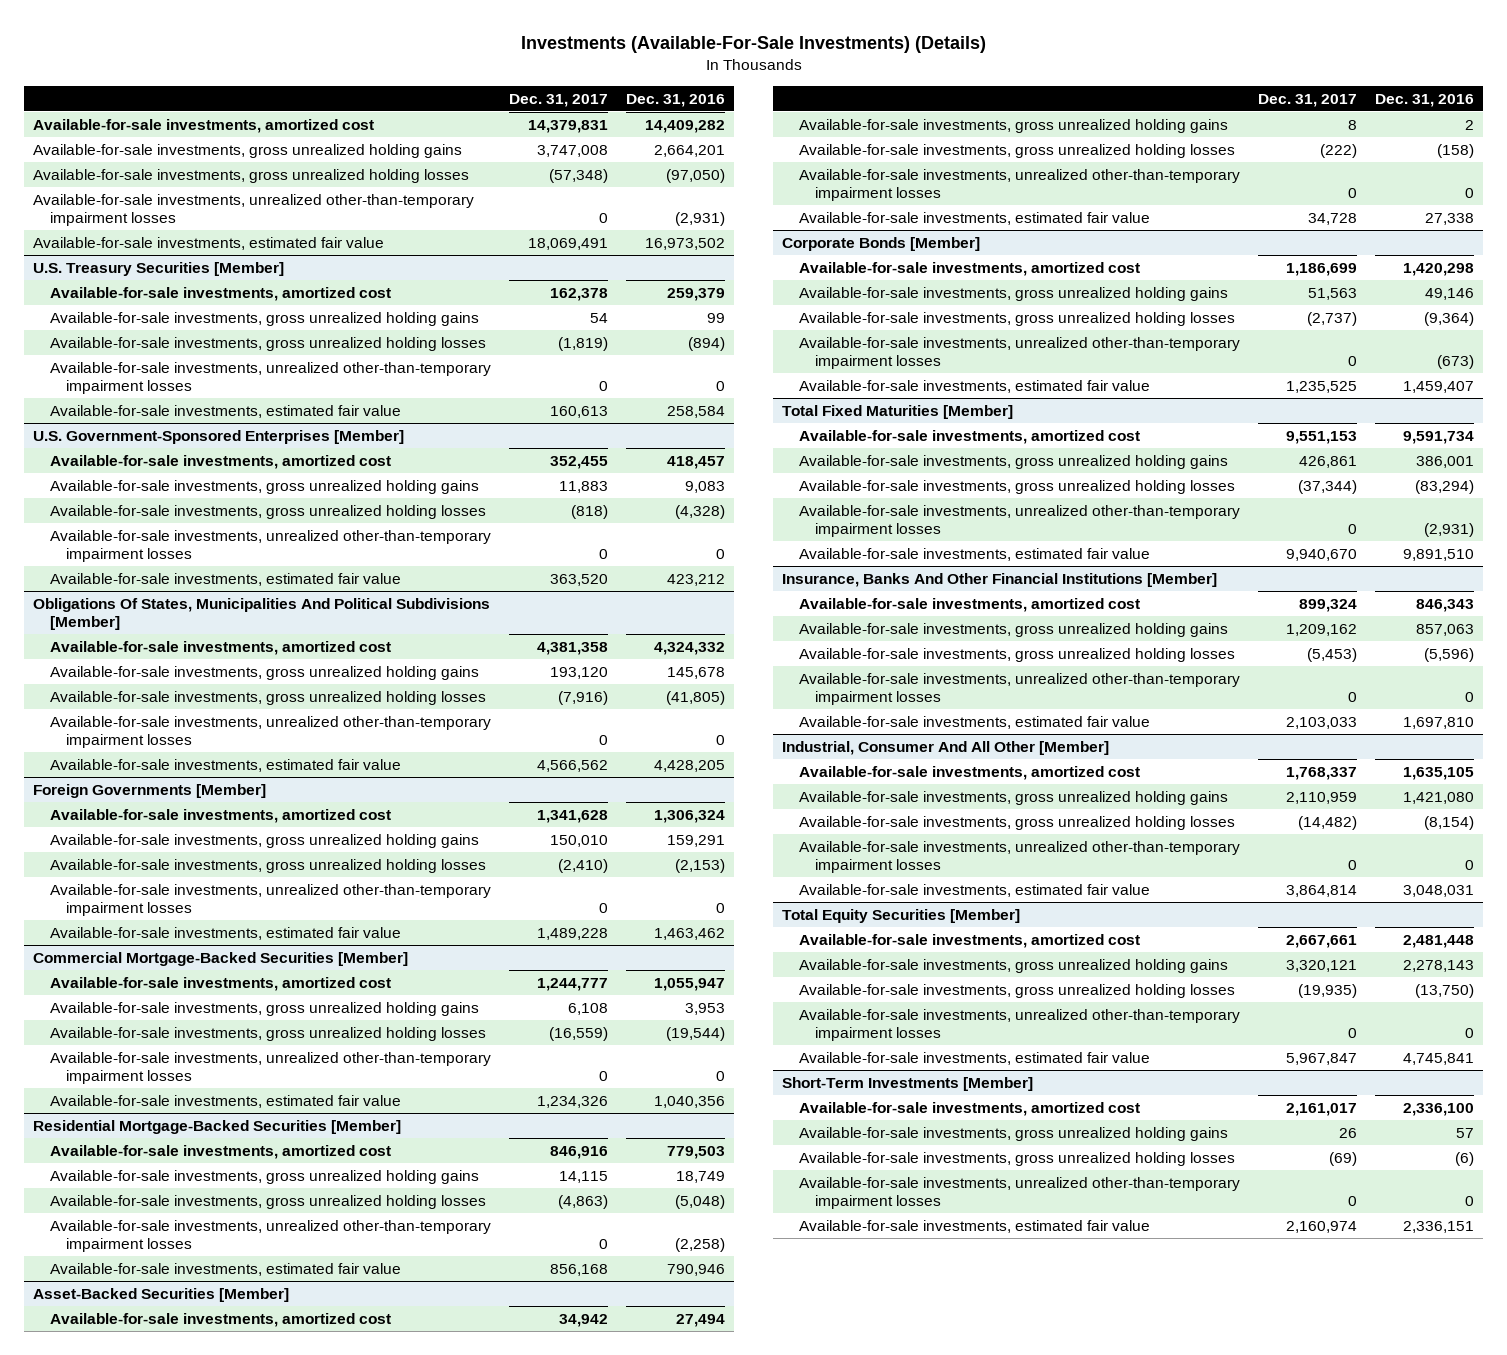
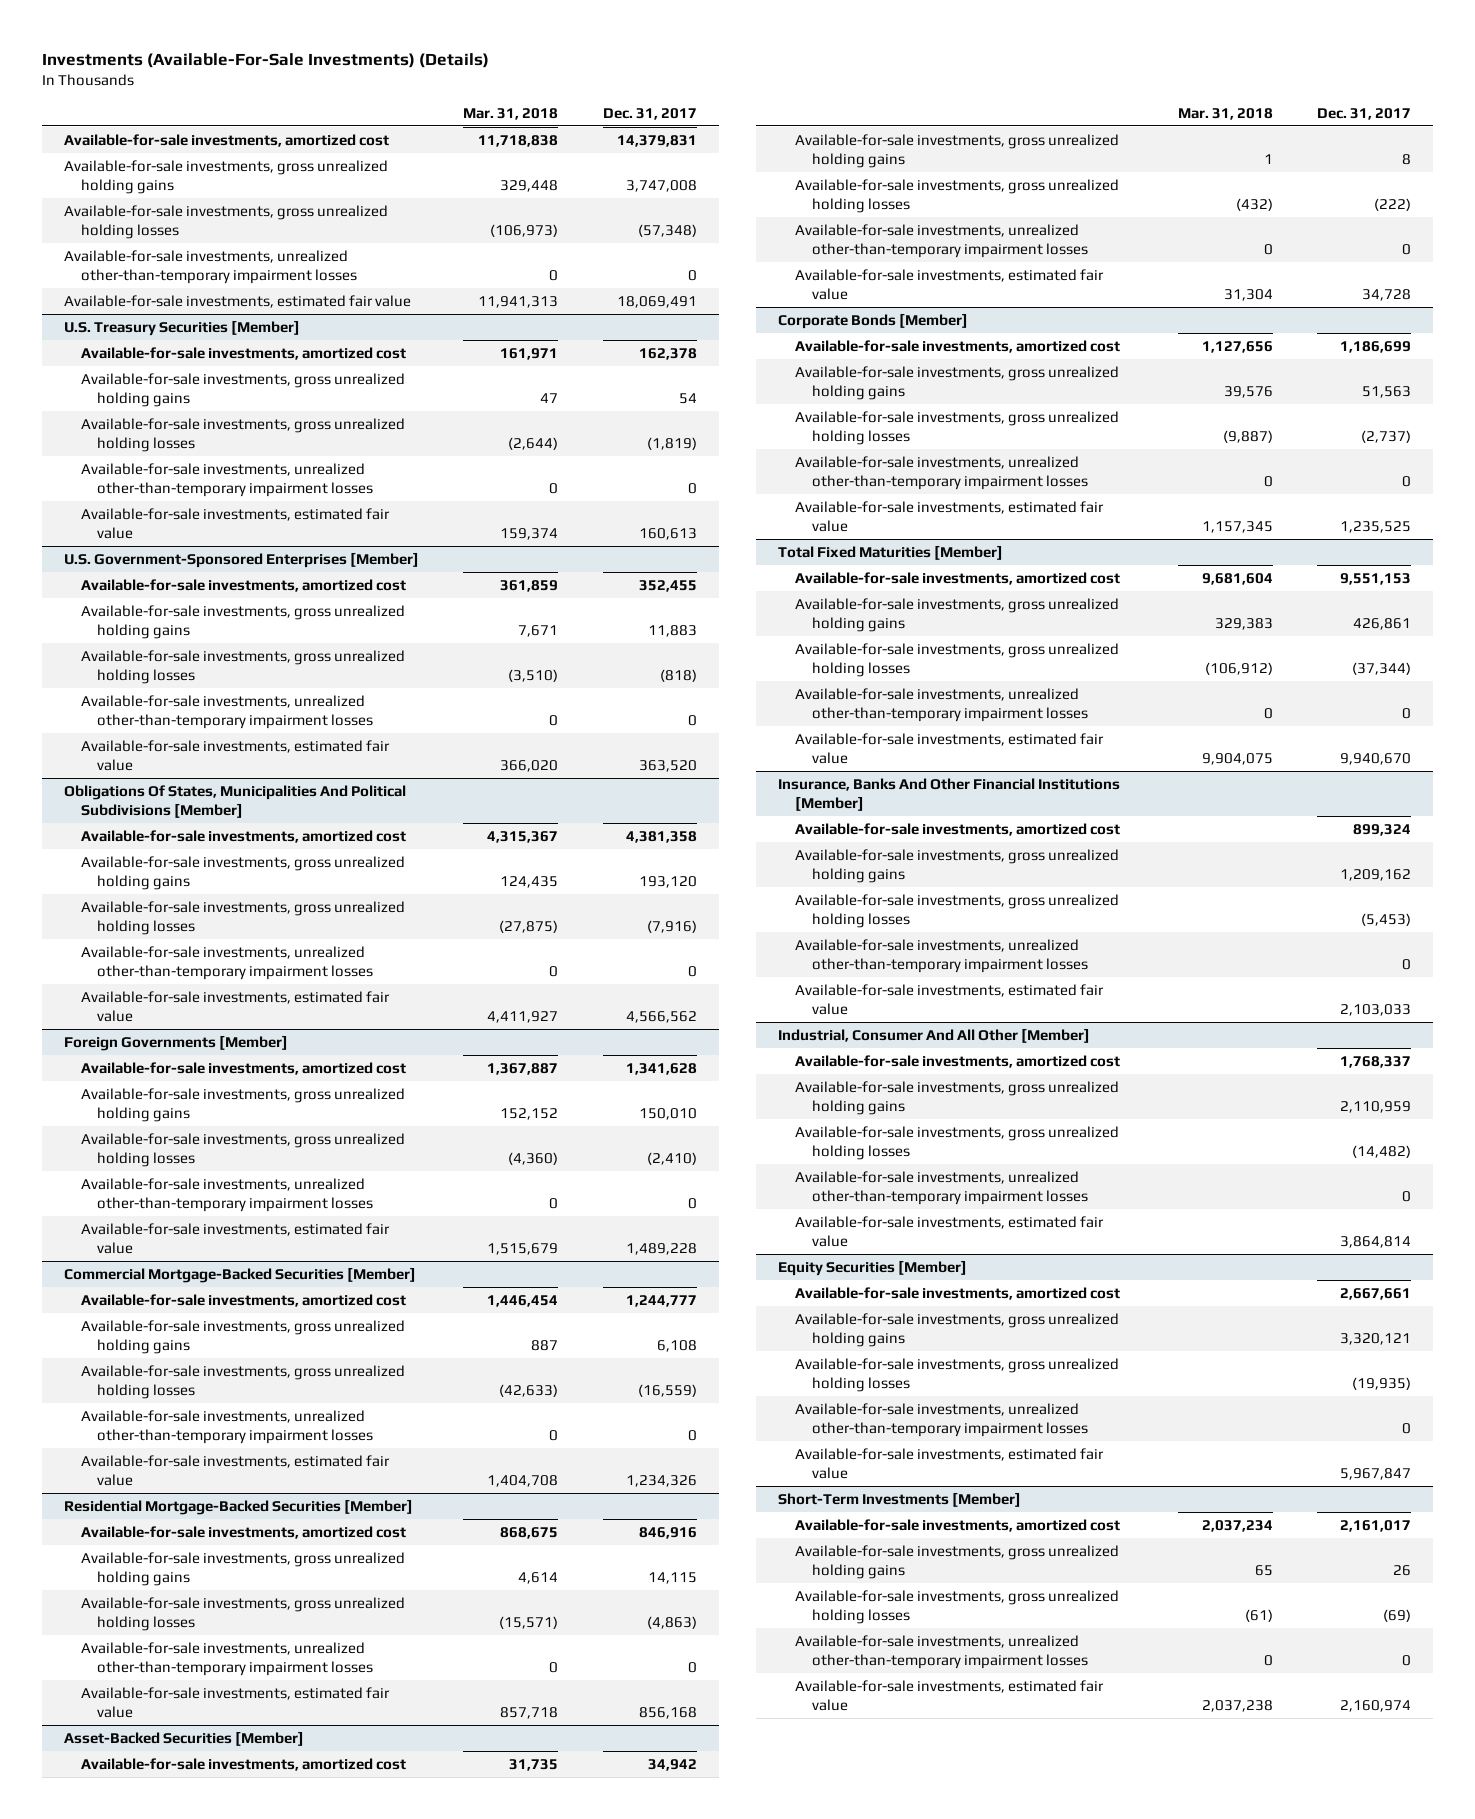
- | Dec. 31, 2017 | Dec. 31, 2016
+ | Mar. 31, 2018 | Dec. 31, 2017
- Total Equity Securities [Member]
+ Equity Securities [Member]

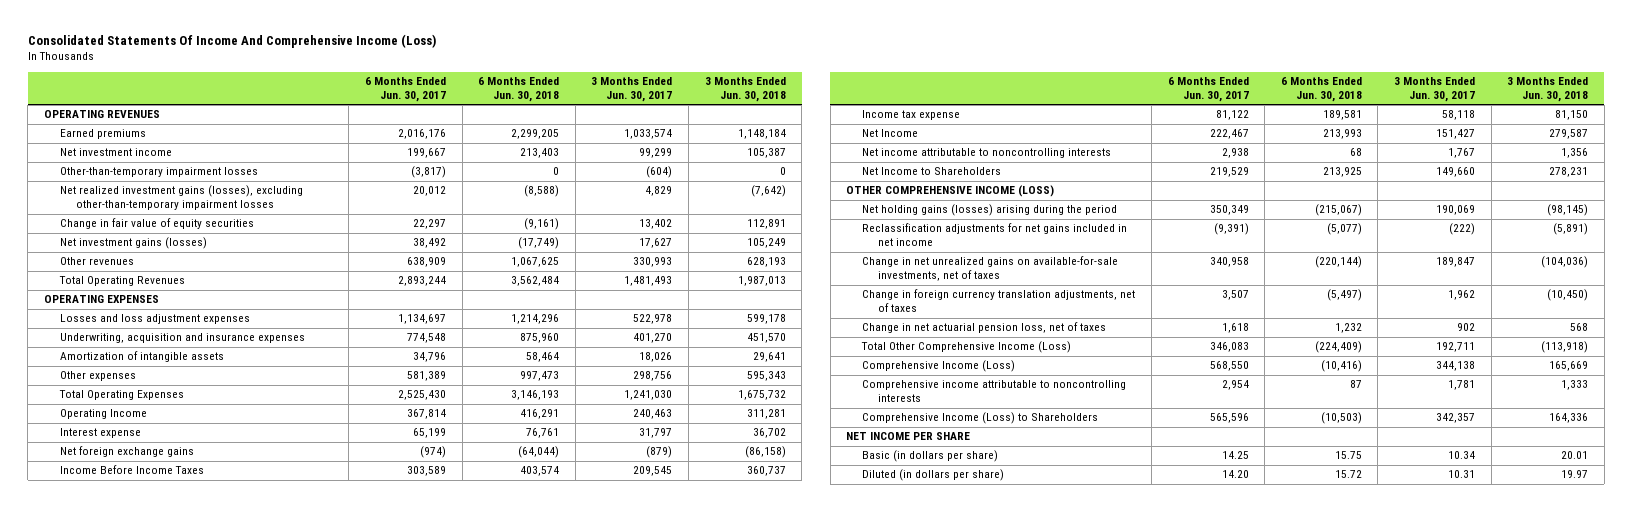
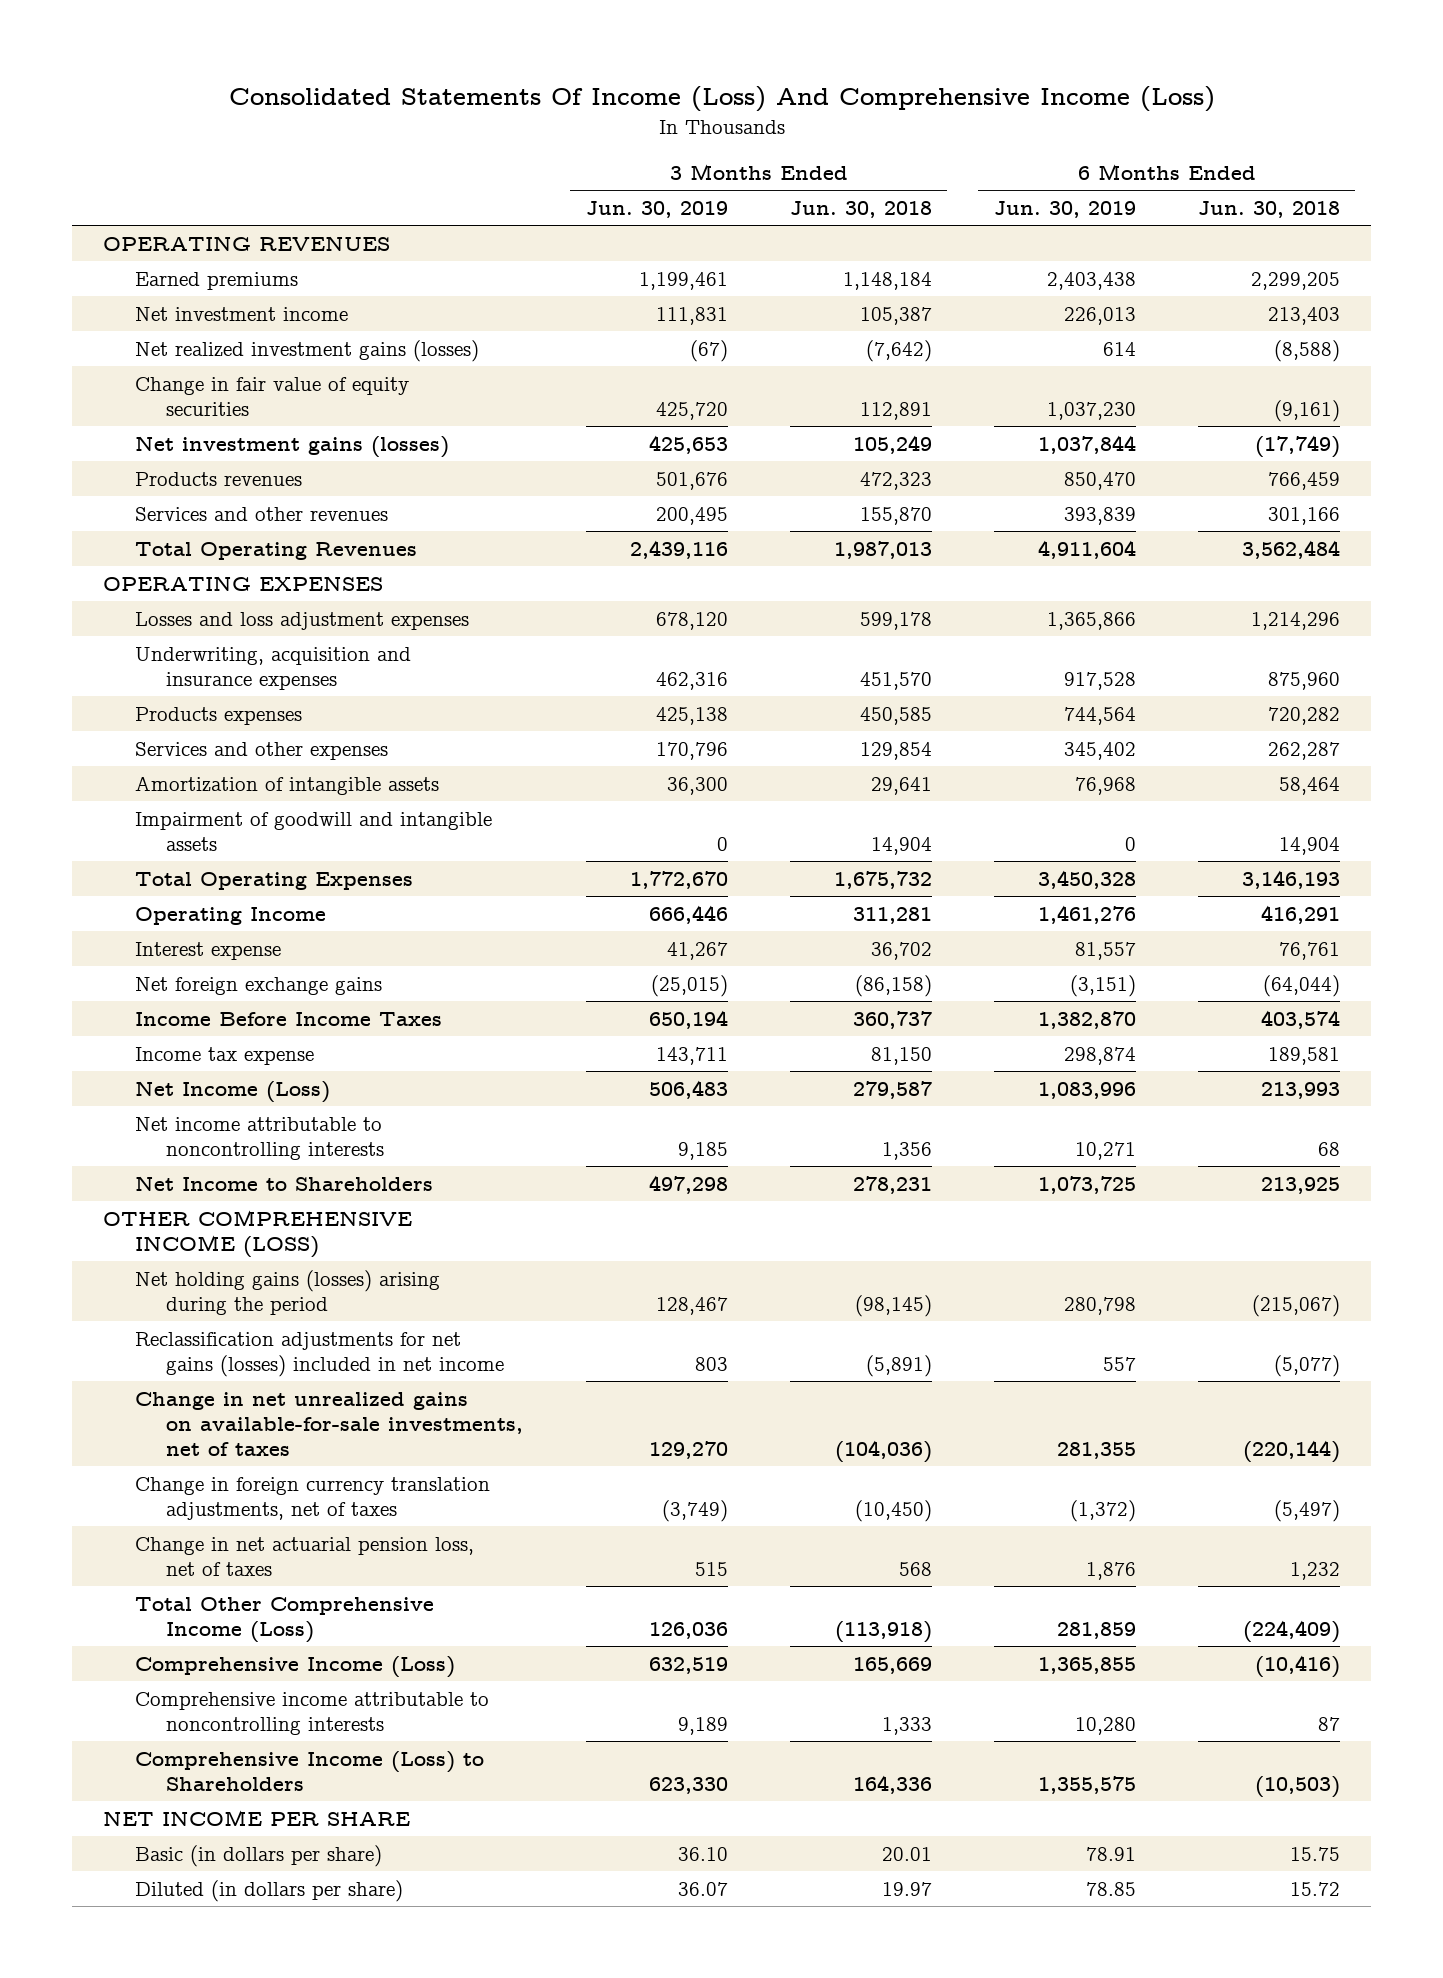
- Consolidated Statements Of Income And Comprehensive Income (Loss)
+ Consolidated Statements Of Income (Loss) And Comprehensive Income (Loss)
- | 6 Months Ended Jun. 30, 2017 | 6 Months Ended Jun. 30, 2018 | 3 Months Ended Jun. 30, 2017 | 3 Months Ended Jun. 30, 2018
+ | 3 Months Ended Jun. 30, 2019 | 3 Months Ended Jun. 30, 2018 | 6 Months Ended Jun. 30, 2019 | 6 Months Ended Jun. 30, 2018
- Other-than-temporary impairment losses | (3,817) | 0 | (604) | 0
- Net realized investment gains (losses), excluding other-than-temporary impairment losses | 20,012 | (8,588) | 4,829 | (7,642)
+ Net realized investment gains (losses) | (67) | (7,642) | 614 | (8,588)
- Other revenues | 638,909 | 1,067,625 | 330,993 | 628,193
+ Products revenues | 501,676 | 472,323 | 850,470 | 766,459
+ Services and other revenues | 200,495 | 155,870 | 393,839 | 301,166
+ Products expenses | 425,138 | 450,585 | 744,564 | 720,282
+ Services and other expenses | 170,796 | 129,854 | 345,402 | 262,287
- Other expenses | 581,389 | 997,473 | 298,756 | 595,343
+ Impairment of goodwill and intangible assets | 0 | 14,904 | 0 | 14,904
- Net Income | 222,467 | 213,993 | 151,427 | 279,587
+ Net Income (Loss) | 506,483 | 279,587 | 1,083,996 | 213,993
- Reclassification adjustments for net gains included in net income | (9,391) | (5,077) | (222) | (5,891)
+ Reclassification adjustments for net gains (losses) included in net income | 803 | (5,891) | 557 | (5,077)

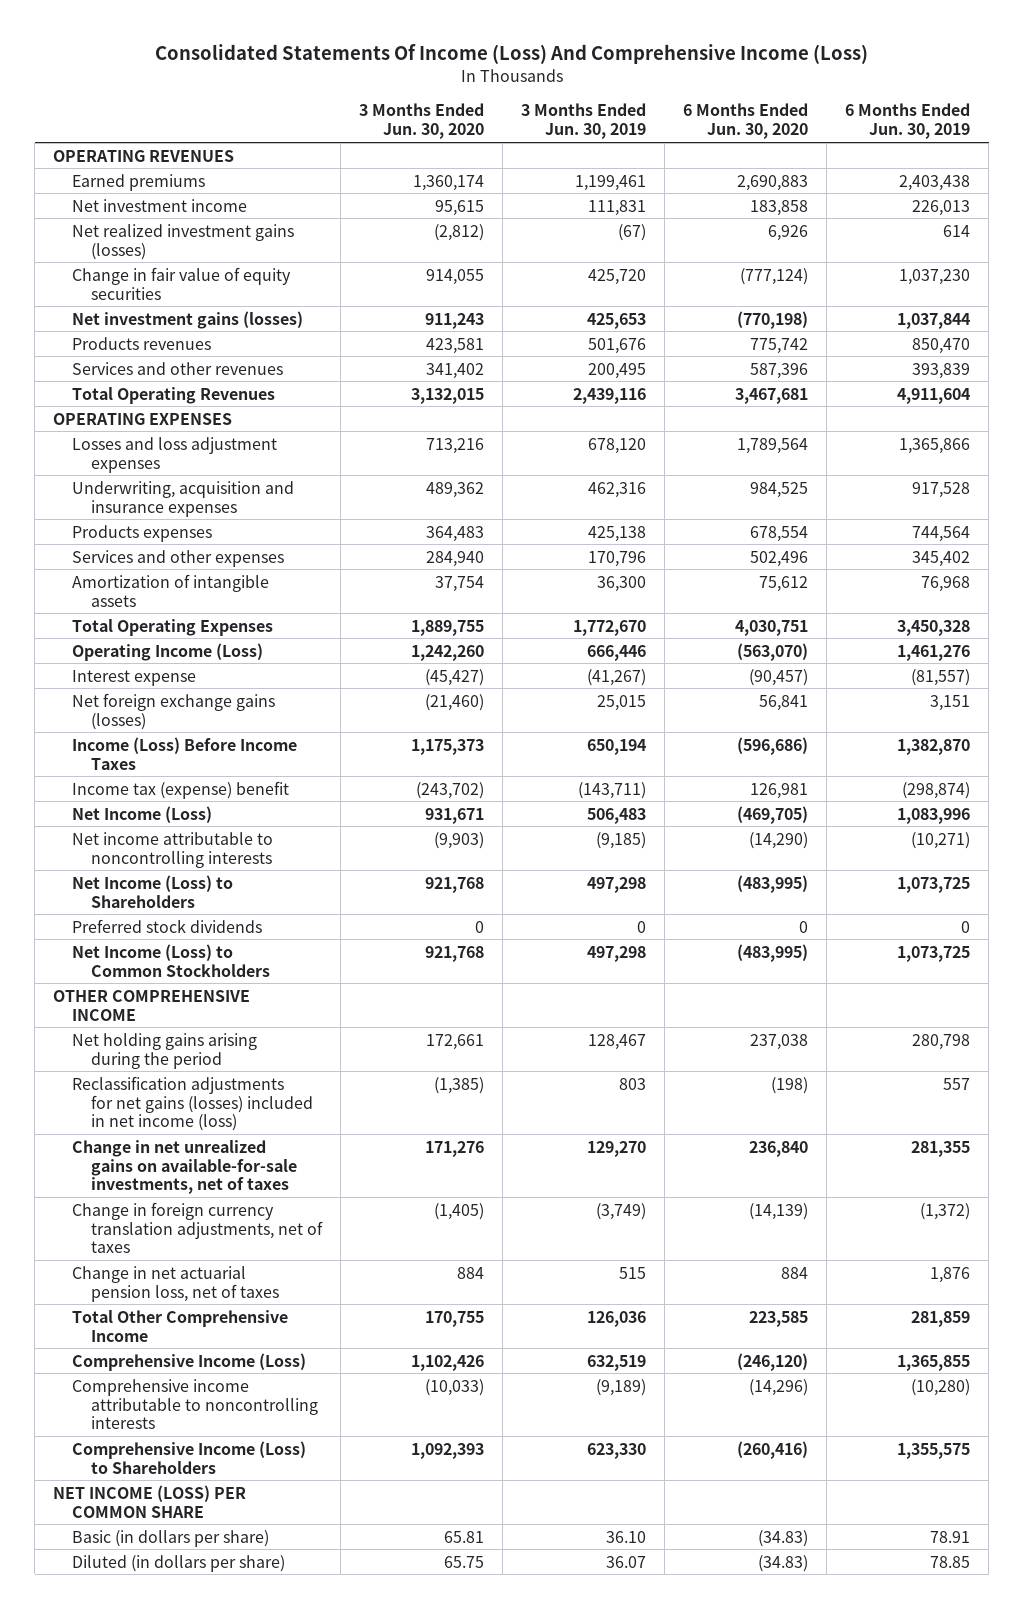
- | 3 Months Ended Jun. 30, 2019 | 3 Months Ended Jun. 30, 2018 | 6 Months Ended Jun. 30, 2019 | 6 Months Ended Jun. 30, 2018
+ | 3 Months Ended Jun. 30, 2020 | 3 Months Ended Jun. 30, 2019 | 6 Months Ended Jun. 30, 2020 | 6 Months Ended Jun. 30, 2019
- Impairment of goodwill and intangible assets | 0 | 14,904 | 0 | 14,904
- Operating Income | 666,446 | 311,281 | 1,461,276 | 416,291
- Interest expense | 41,267 | 36,702 | 81,557 | 76,761
- Net foreign exchange gains | (25,015) | (86,158) | (3,151) | (64,044)
- Income Before Income Taxes | 650,194 | 360,737 | 1,382,870 | 403,574
- Income tax expense | 143,711 | 81,150 | 298,874 | 189,581
+ Operating Income (Loss) | 1,242,260 | 666,446 | (563,070) | 1,461,276
+ Interest expense | (45,427) | (41,267) | (90,457) | (81,557)
+ Net foreign exchange gains (losses) | (21,460) | 25,015 | 56,841 | 3,151
+ Income (Loss) Before Income Taxes | 1,175,373 | 650,194 | (596,686) | 1,382,870
+ Income tax (expense) benefit | (243,702) | (143,711) | 126,981 | (298,874)
- Net income attributable to noncontrolling interests | 9,185 | 1,356 | 10,271 | 68
- Net Income to Shareholders | 497,298 | 278,231 | 1,073,725 | 213,925
- OTHER COMPREHENSIVE INCOME (LOSS)
- Net holding gains (losses) arising during the period | 128,467 | (98,145) | 280,798 | (215,067)
- Reclassification adjustments for net gains (losses) included in net income | 803 | (5,891) | 557 | (5,077)
+ Net income attributable to noncontrolling interests | (9,903) | (9,185) | (14,290) | (10,271)
+ Net Income (Loss) to Shareholders | 921,768 | 497,298 | (483,995) | 1,073,725
+ Preferred stock dividends | 0 | 0 | 0 | 0
+ Net Income (Loss) to Common Stockholders | 921,768 | 497,298 | (483,995) | 1,073,725
+ OTHER COMPREHENSIVE INCOME
+ Net holding gains arising during the period | 172,661 | 128,467 | 237,038 | 280,798
+ Reclassification adjustments for net gains (losses) included in net income (loss) | (1,385) | 803 | (198) | 557
- Total Other Comprehensive Income (Loss) | 126,036 | (113,918) | 281,859 | (224,409)
+ Total Other Comprehensive Income | 170,755 | 126,036 | 223,585 | 281,859
- Comprehensive income attributable to noncontrolling interests | 9,189 | 1,333 | 10,280 | 87
+ Comprehensive income attributable to noncontrolling interests | (10,033) | (9,189) | (14,296) | (10,280)
- NET INCOME PER SHARE
+ NET INCOME (LOSS) PER COMMON SHARE

